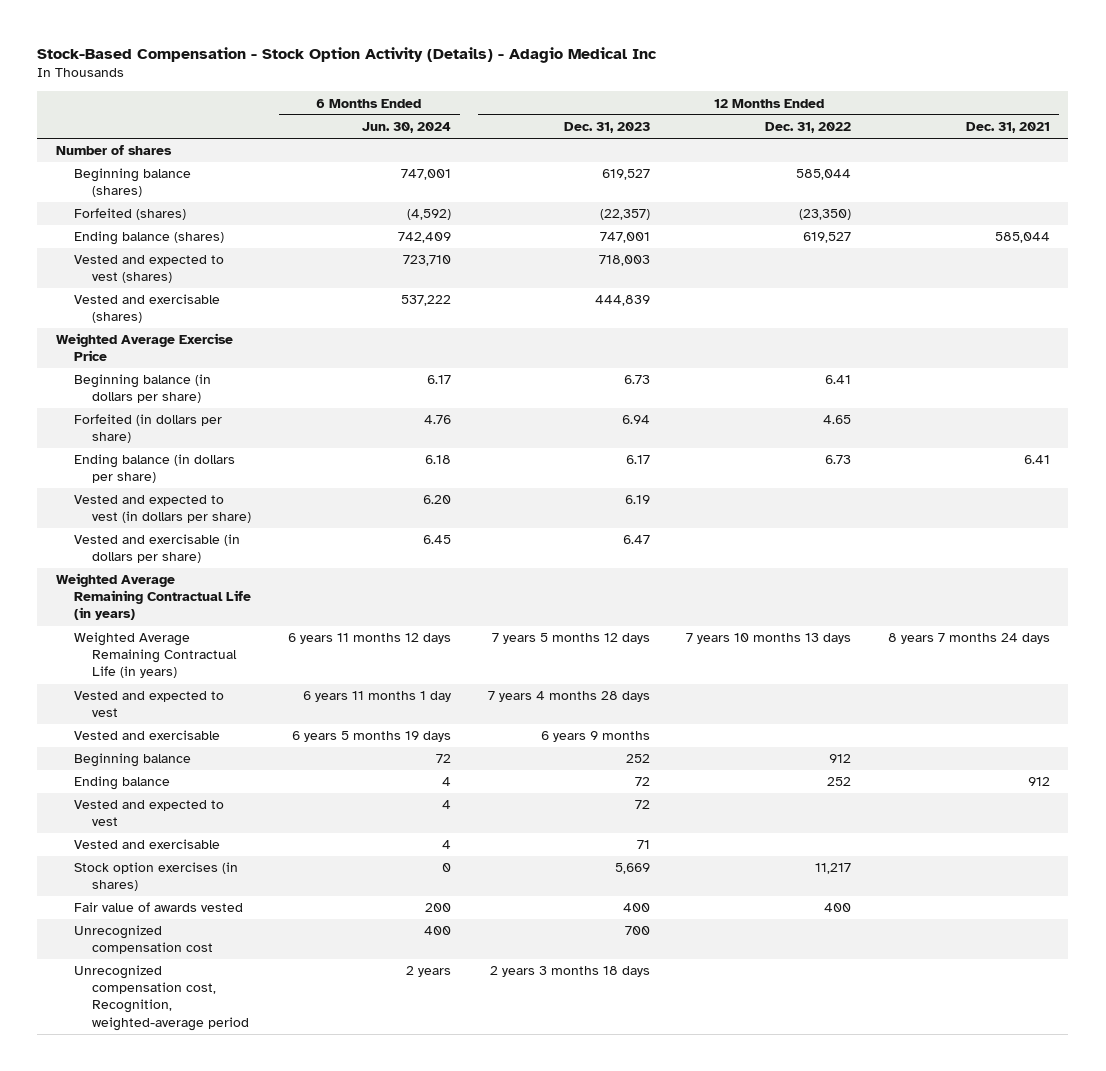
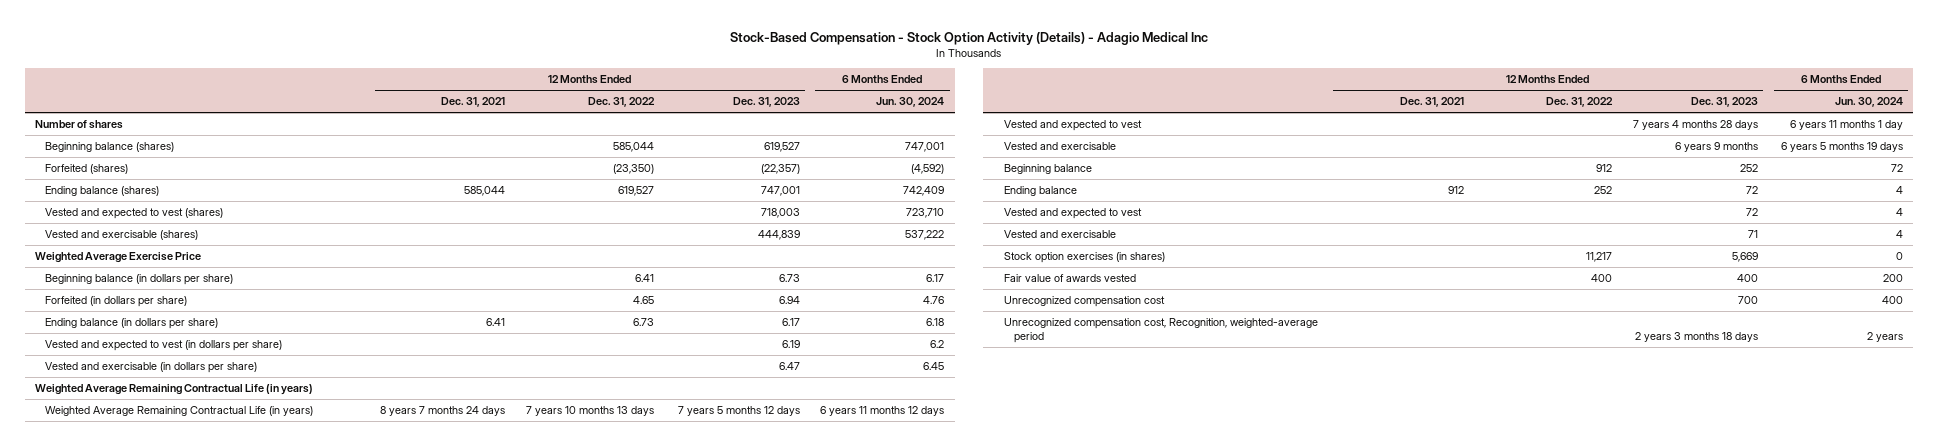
- | 6 Months Ended Jun. 30, 2024 | 12 Months Ended Dec. 31, 2023 | 12 Months Ended Dec. 31, 2022 | 12 Months Ended Dec. 31, 2021
+ | 12 Months Ended Dec. 31, 2021 | 12 Months Ended Dec. 31, 2022 | 12 Months Ended Dec. 31, 2023 | 6 Months Ended Jun. 30, 2024
- Vested and expected to vest (in dollars per share) | 6.20 | 6.19 | |
+ Vested and expected to vest (in dollars per share) | | | 6.19 | 6.2

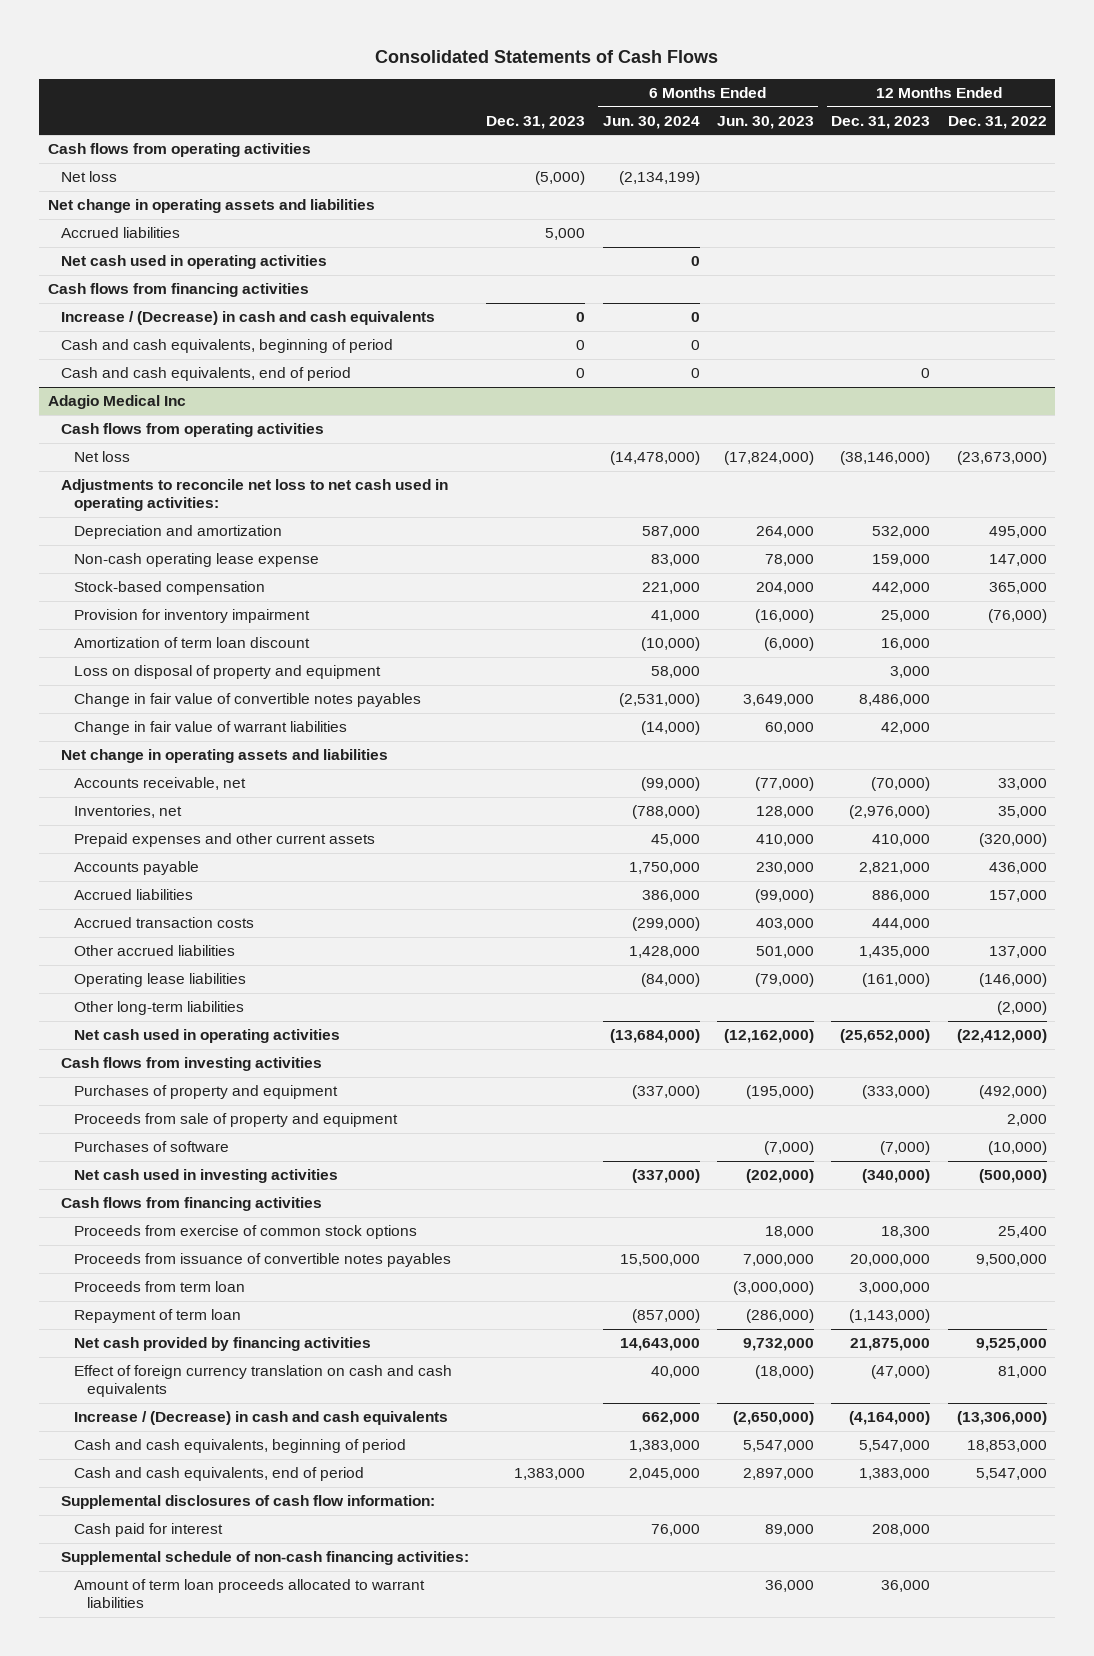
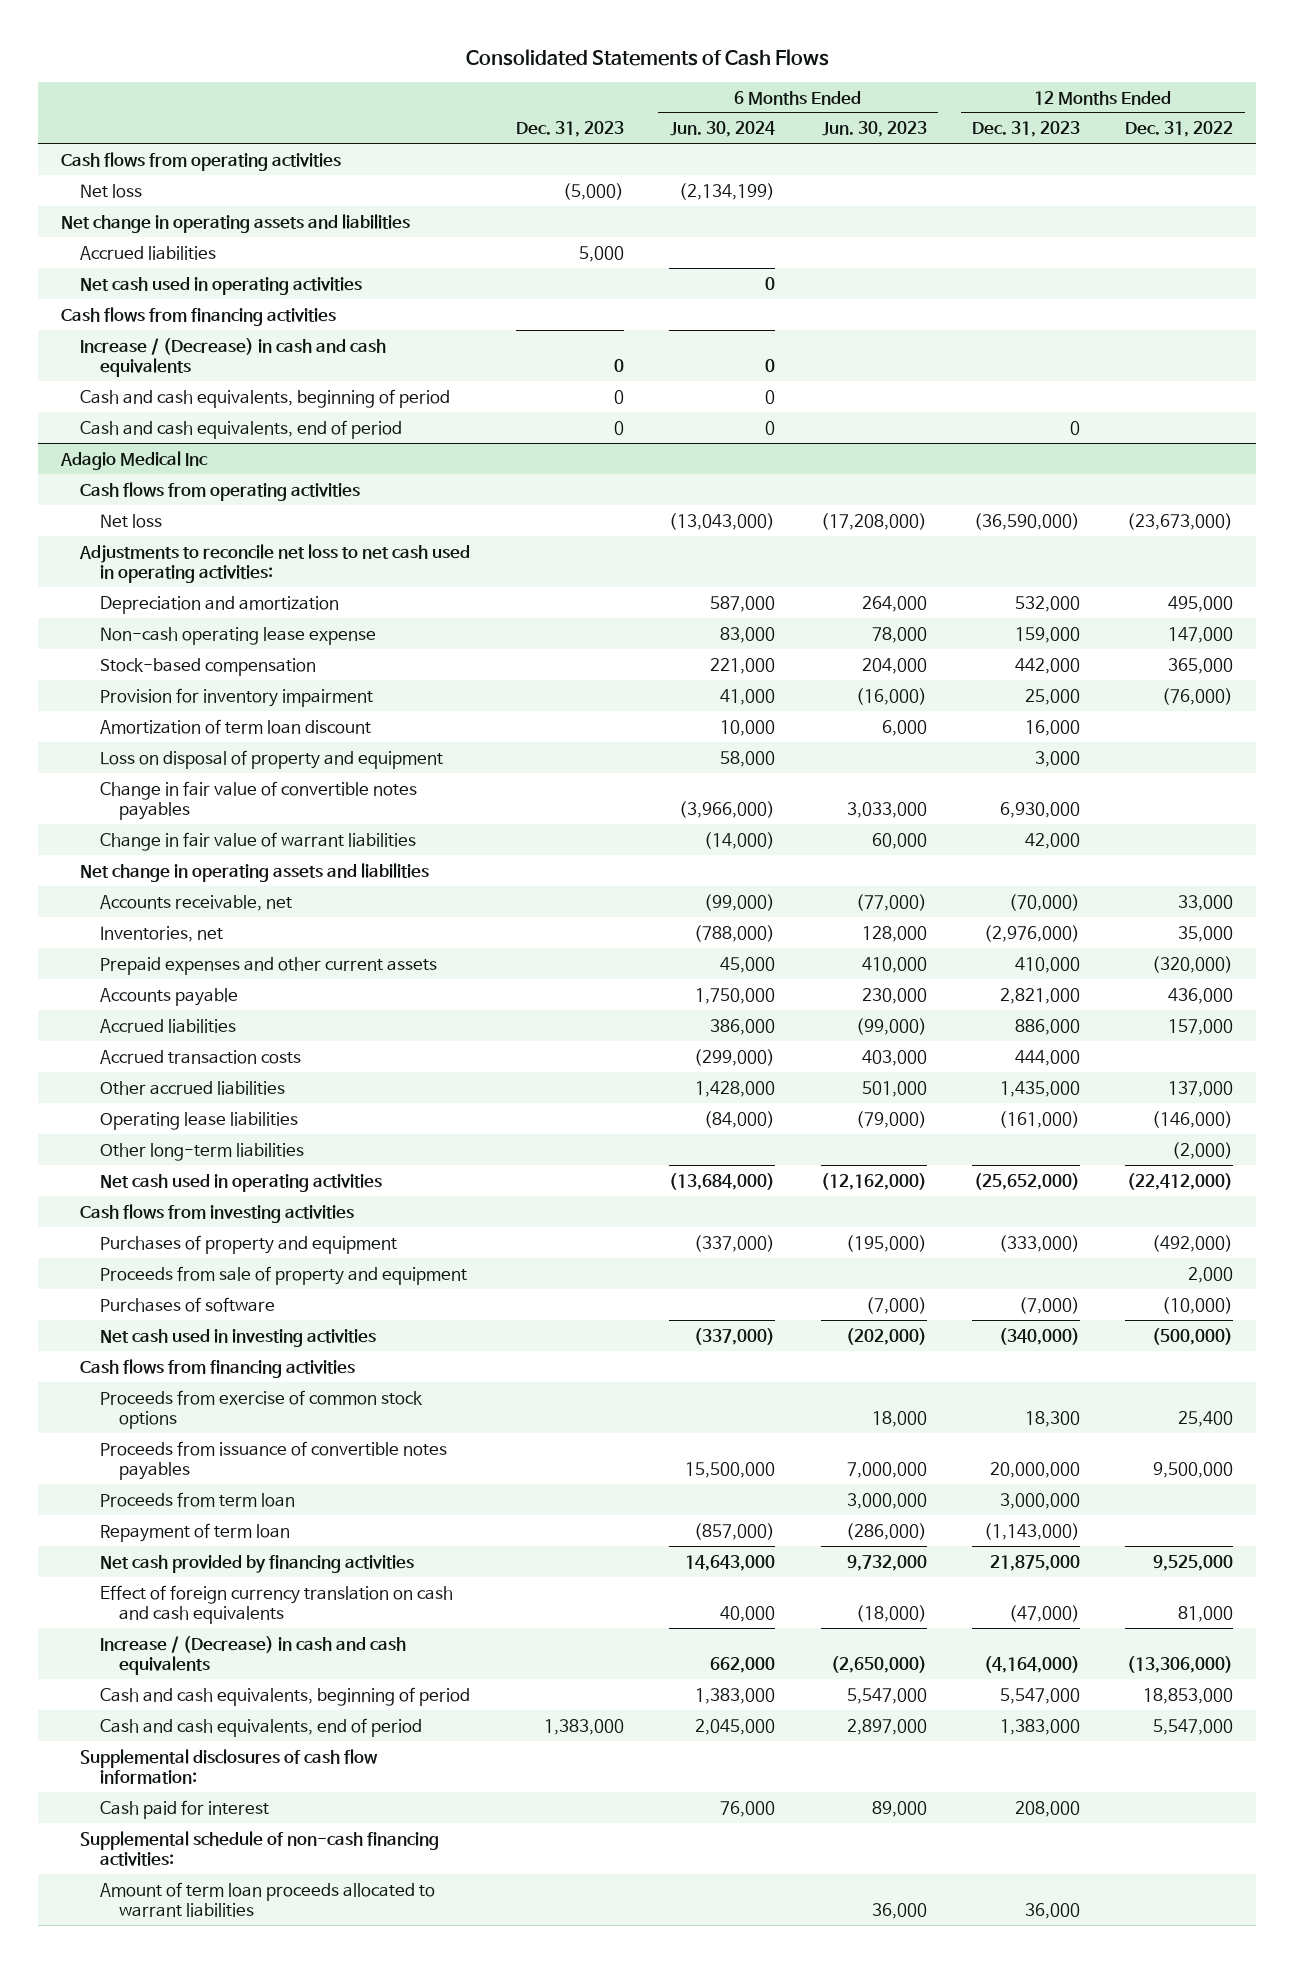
@ Adagio Medical Inc
- Net loss | | (14,478,000) | (17,824,000) | (38,146,000) | (23,673,000)
+ Net loss | | (13,043,000) | (17,208,000) | (36,590,000) | (23,673,000)
- Amortization of term loan discount | | (10,000) | (6,000) | 16,000 |
+ Amortization of term loan discount | | 10,000 | 6,000 | 16,000 |
- Change in fair value of convertible notes payables | | (2,531,000) | 3,649,000 | 8,486,000 |
+ Change in fair value of convertible notes payables | | (3,966,000) | 3,033,000 | 6,930,000 |
- Proceeds from term loan | | | (3,000,000) | 3,000,000 |
+ Proceeds from term loan | | | 3,000,000 | 3,000,000 |

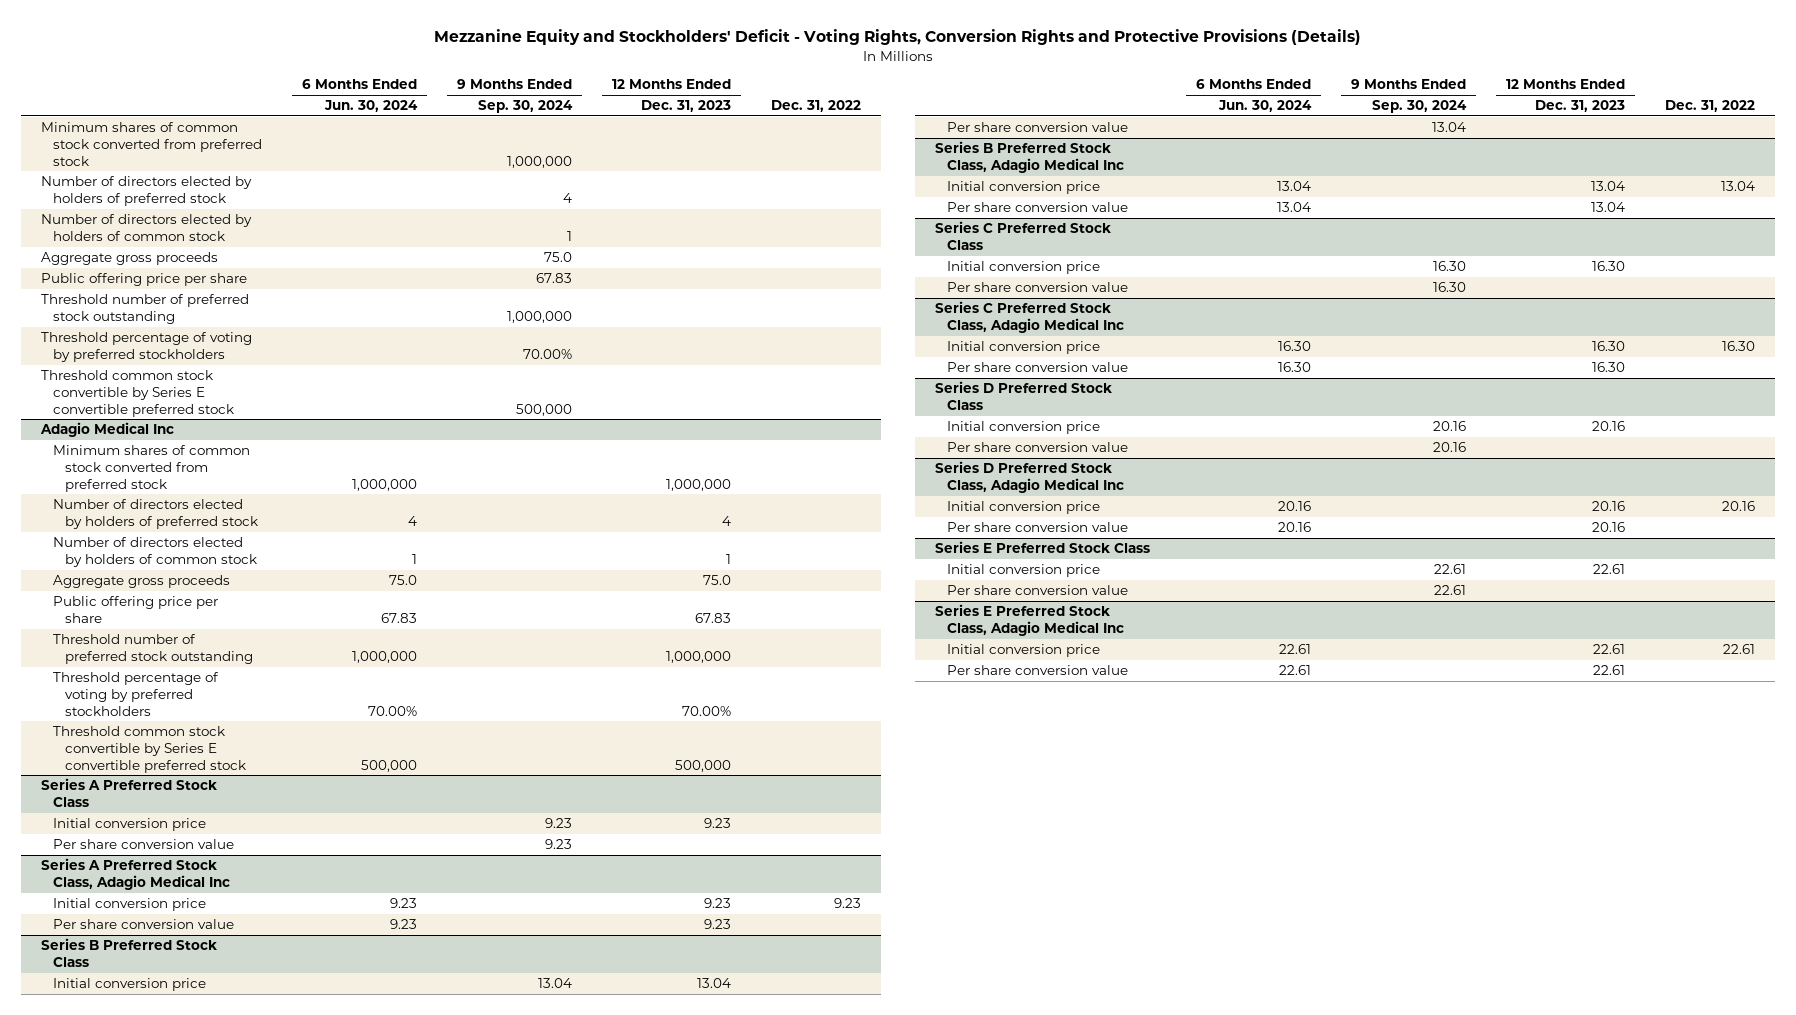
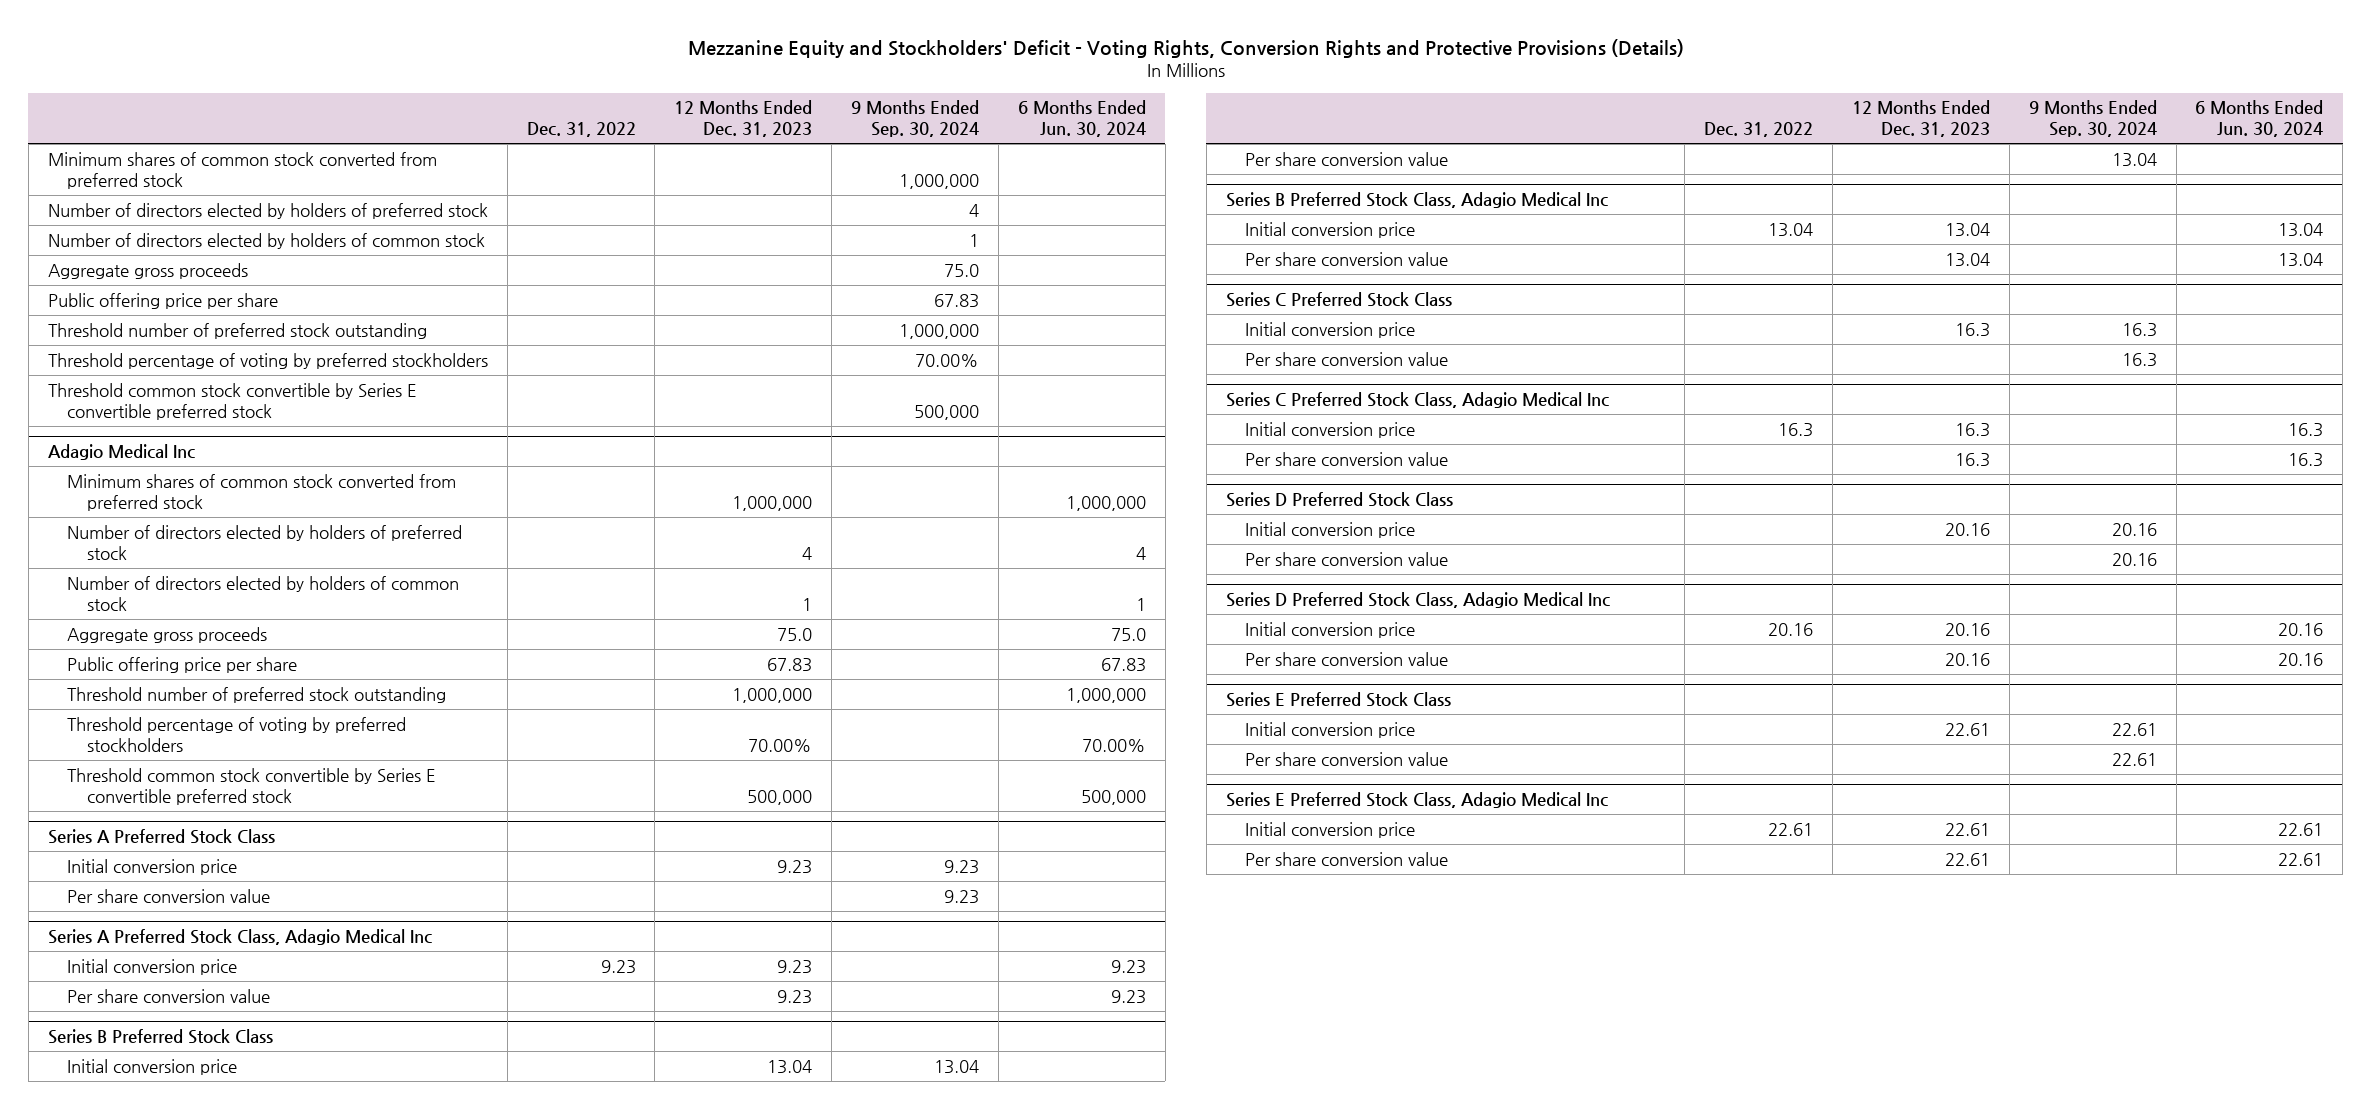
- | 6 Months Ended Jun. 30, 2024 | 9 Months Ended Sep. 30, 2024 | 12 Months Ended Dec. 31, 2023 | Dec. 31, 2022
+ | Dec. 31, 2022 | 12 Months Ended Dec. 31, 2023 | 9 Months Ended Sep. 30, 2024 | 6 Months Ended Jun. 30, 2024
@ Series C Preferred Stock Class
- Initial conversion price | | 16.30 | 16.30 |
- Per share conversion value | | 16.30 | |
+ Initial conversion price | | 16.3 | 16.3 |
+ Per share conversion value | | | 16.3 |
@ Series C Preferred Stock Class, Adagio Medical Inc
- Initial conversion price | 16.30 | | 16.30 | 16.30
- Per share conversion value | 16.30 | | 16.30 |
+ Initial conversion price | 16.3 | 16.3 | | 16.3
+ Per share conversion value | | 16.3 | | 16.3

